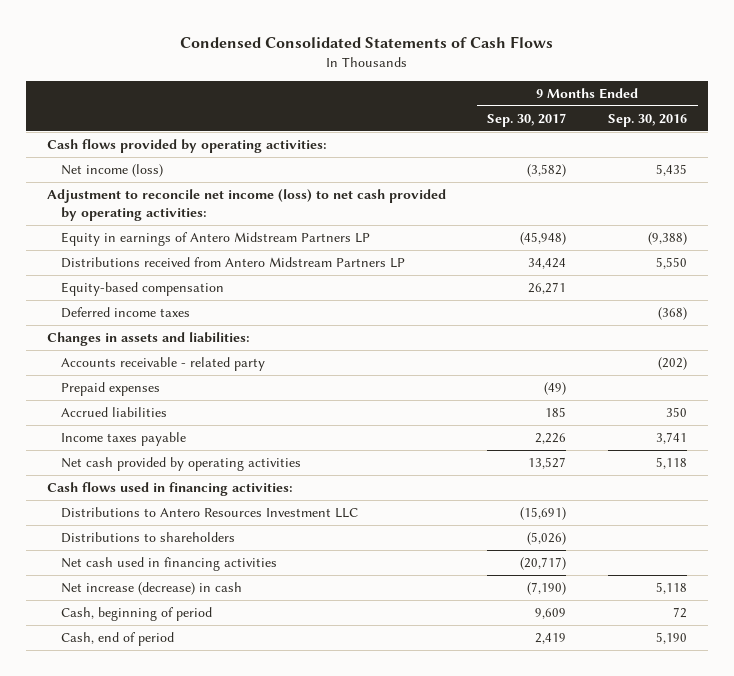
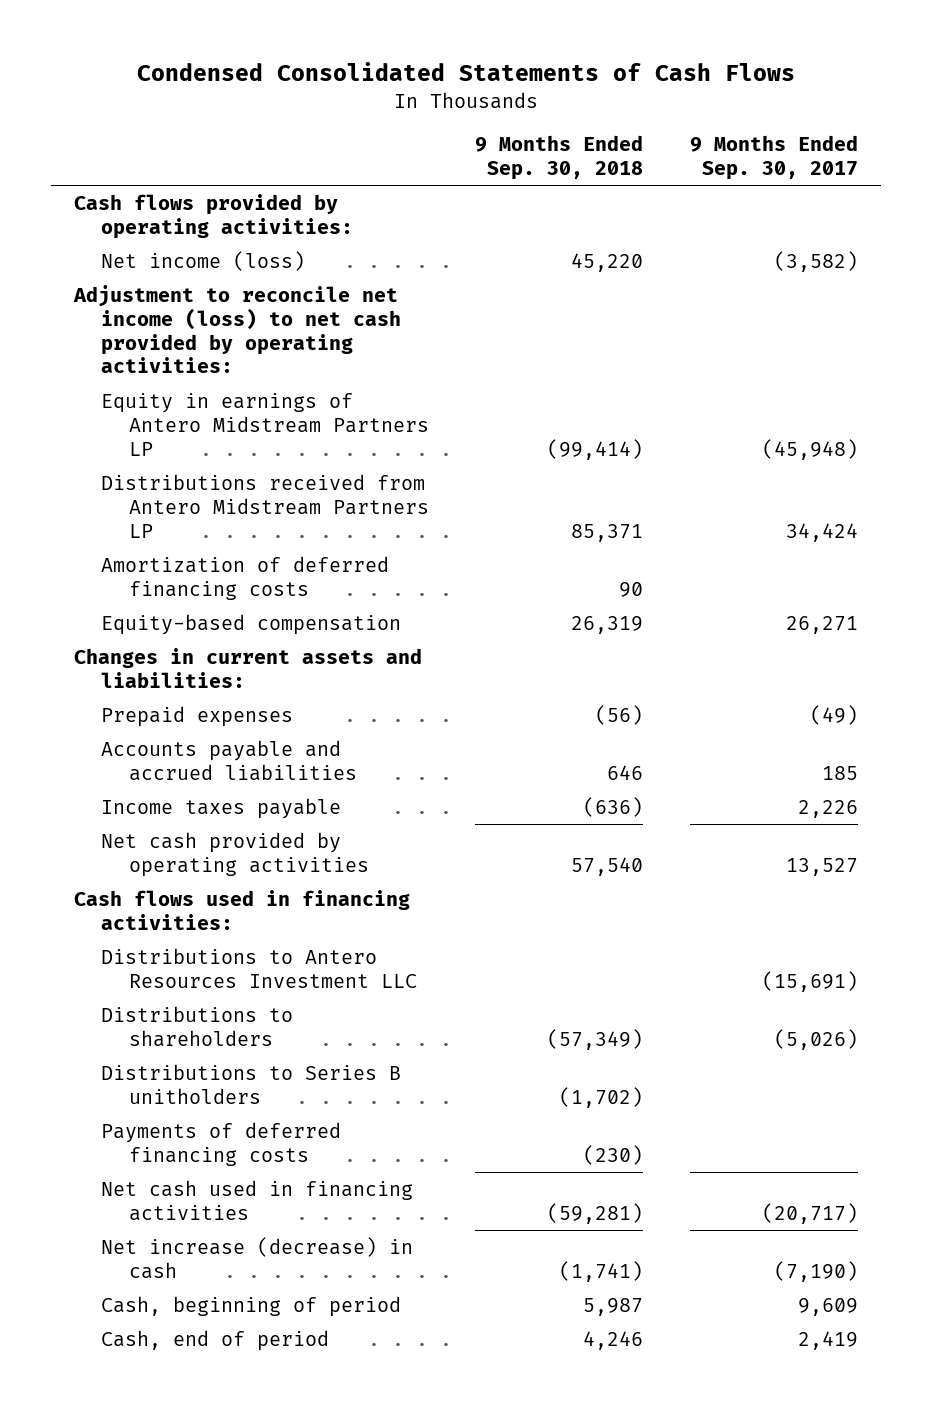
- | 9 Months Ended Sep. 30, 2017 | 9 Months Ended Sep. 30, 2016
+ | 9 Months Ended Sep. 30, 2018 | 9 Months Ended Sep. 30, 2017
+ Amortization of deferred financing costs | 90 |
- Deferred income taxes | | (368)
- Changes in assets and liabilities:
- Accounts receivable - related party | | (202)
+ Changes in current assets and liabilities:
- Accrued liabilities | 185 | 350
+ Accounts payable and accrued liabilities | 646 | 185
+ Distributions to Series B unitholders | (1,702) |
+ Payments of deferred financing costs | (230) |

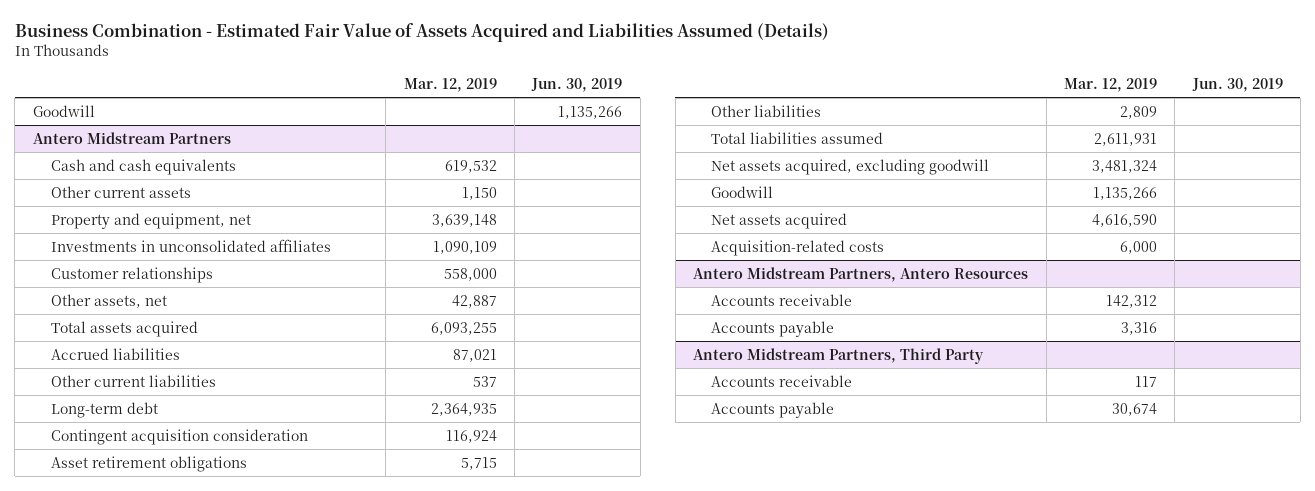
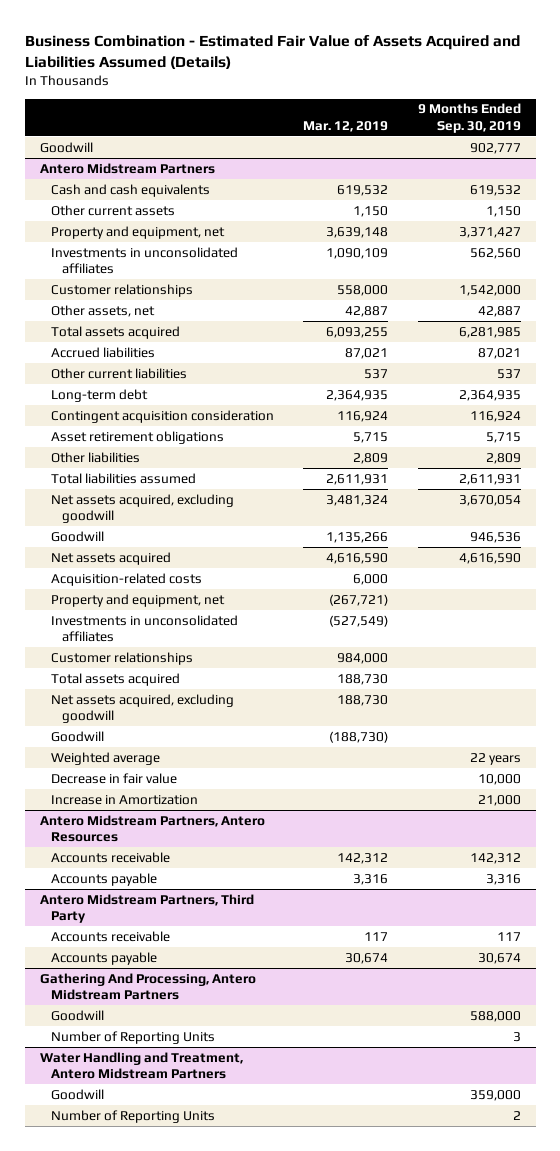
- | Mar. 12, 2019 | Jun. 30, 2019
+ | Mar. 12, 2019 | 9 Months Ended Sep. 30, 2019
@ Antero Midstream Partners
+ Property and equipment, net | (267,721) |
+ Investments in unconsolidated affiliates | (527,549) |
+ Customer relationships | 984,000 |
+ Total assets acquired | 188,730 |
+ Net assets acquired, excluding goodwill | 188,730 |
+ Goodwill | (188,730) |
+ Weighted average | | 22 years
+ Decrease in fair value | | 10,000
+ Increase in Amortization | | 21,000
+ Gathering And Processing, Antero Midstream Partners
+ Goodwill | | 588,000
+ Number of Reporting Units | | 3
+ Water Handling and Treatment, Antero Midstream Partners
+ Goodwill | | 359,000
+ Number of Reporting Units | | 2

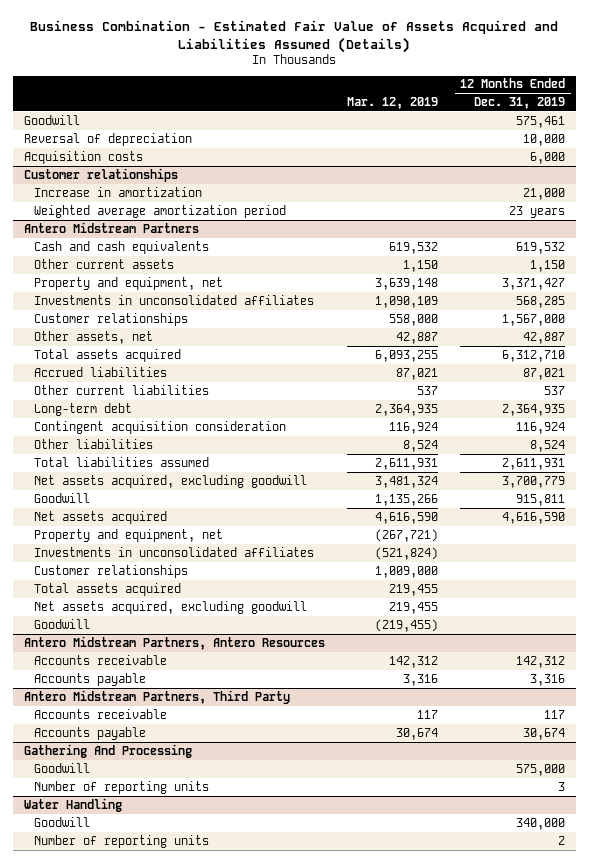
- | Mar. 12, 2019 | 9 Months Ended Sep. 30, 2019
+ | Mar. 12, 2019 | 12 Months Ended Dec. 31, 2019
+ Reversal of depreciation | | 10,000
+ Acquisition costs | | 6,000
+ Customer relationships
+ Increase in amortization | | 21,000
+ Weighted average amortization period | | 23 years
@ Antero Midstream Partners
- Asset retirement obligations | 5,715 | 5,715
- Other liabilities | 2,809 | 2,809
+ Other liabilities | 8,524 | 8,524
- Acquisition-related costs | 6,000 |
- Investments in unconsolidated affiliates | (527,549) |
- Customer relationships | 984,000 |
- Total assets acquired | 188,730 |
- Net assets acquired, excluding goodwill | 188,730 |
- Goodwill | (188,730) |
- Weighted average | | 22 years
- Decrease in fair value | | 10,000
- Increase in Amortization | | 21,000
+ Investments in unconsolidated affiliates | (521,824) |
+ Customer relationships | 1,009,000 |
+ Total assets acquired | 219,455 |
+ Net assets acquired, excluding goodwill | 219,455 |
+ Goodwill | (219,455) |
- Gathering And Processing, Antero Midstream Partners
+ Gathering And Processing
- Number of Reporting Units | | 3
- Water Handling and Treatment, Antero Midstream Partners
+ Number of reporting units | | 3
+ Water Handling
- Number of Reporting Units | | 2
+ Number of reporting units | | 2

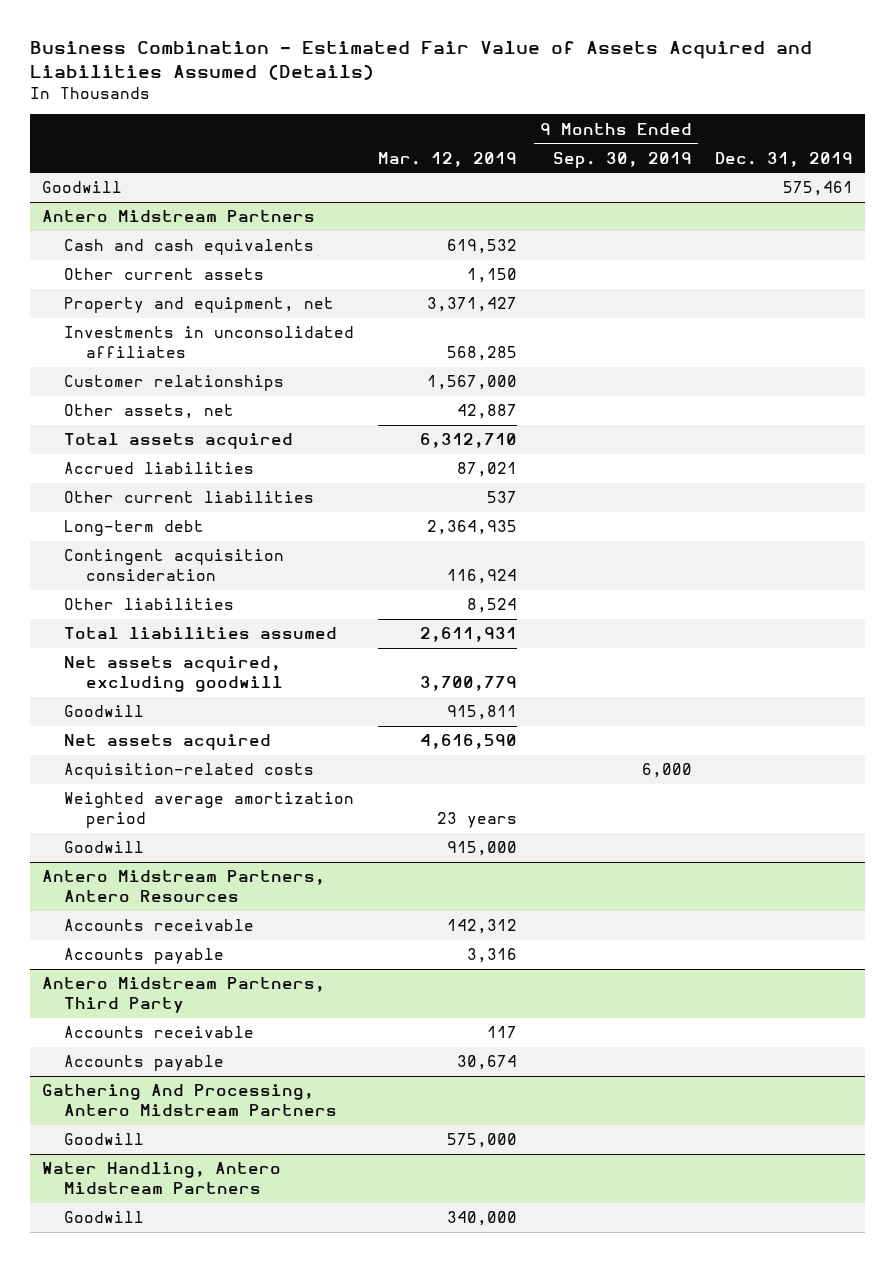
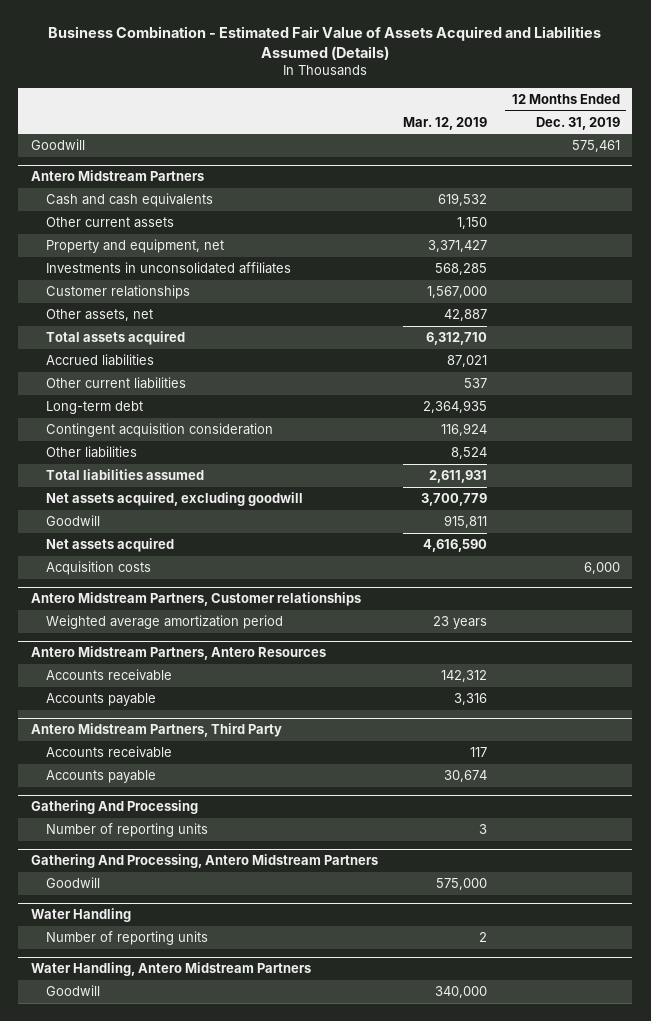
- | Mar. 12, 2019 | 9 Months Ended Sep. 30, 2019 | Dec. 31, 2019
+ | Mar. 12, 2019 | 12 Months Ended Dec. 31, 2019
@ Antero Midstream Partners
- Acquisition-related costs | | 6,000 |
+ Acquisition costs | | 6,000
+ Antero Midstream Partners, Customer relationships
@ Antero Midstream Partners
- Goodwill | 915,000 | |
+ Gathering And Processing
+ Number of reporting units | 3 |
+ Water Handling
+ Number of reporting units | 2 |

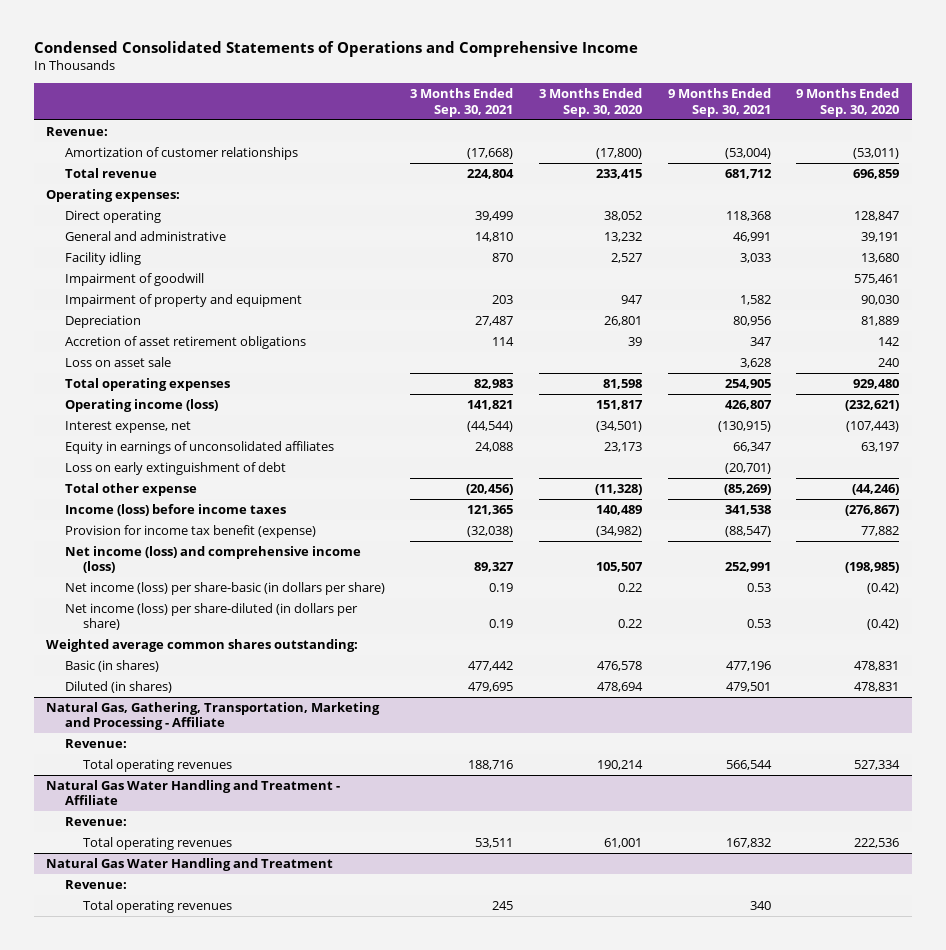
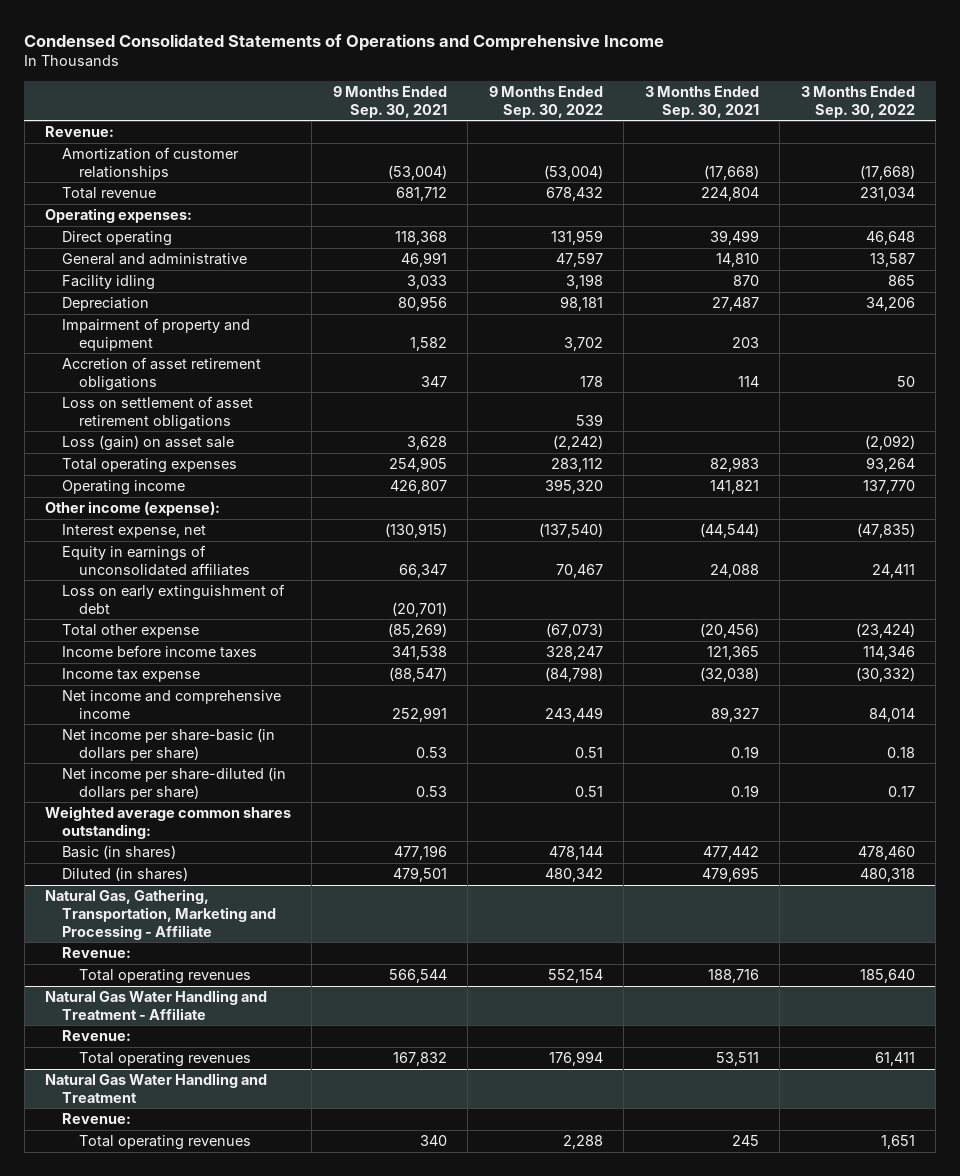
- | 3 Months Ended Sep. 30, 2021 | 3 Months Ended Sep. 30, 2020 | 9 Months Ended Sep. 30, 2021 | 9 Months Ended Sep. 30, 2020
+ | 9 Months Ended Sep. 30, 2021 | 9 Months Ended Sep. 30, 2022 | 3 Months Ended Sep. 30, 2021 | 3 Months Ended Sep. 30, 2022
- Impairment of goodwill | | | | 575,461
moved down: Impairment of property and equipment | 1,582 | 3,702 | 203 |
- Loss on asset sale | | | 3,628 | 240
+ Loss on settlement of asset retirement obligations | | 539 | |
+ Loss (gain) on asset sale | 3,628 | (2,242) | | (2,092)
- Operating income (loss) | 141,821 | 151,817 | 426,807 | (232,621)
+ Operating income | 426,807 | 395,320 | 141,821 | 137,770
+ Other income (expense):
- Income (loss) before income taxes | 121,365 | 140,489 | 341,538 | (276,867)
- Provision for income tax benefit (expense) | (32,038) | (34,982) | (88,547) | 77,882
- Net income (loss) and comprehensive income (loss) | 89,327 | 105,507 | 252,991 | (198,985)
- Net income (loss) per share-basic (in dollars per share) | 0.19 | 0.22 | 0.53 | (0.42)
- Net income (loss) per share-diluted (in dollars per share) | 0.19 | 0.22 | 0.53 | (0.42)
+ Income before income taxes | 341,538 | 328,247 | 121,365 | 114,346
+ Income tax expense | (88,547) | (84,798) | (32,038) | (30,332)
+ Net income and comprehensive income | 252,991 | 243,449 | 89,327 | 84,014
+ Net income per share-basic (in dollars per share) | 0.53 | 0.51 | 0.19 | 0.18
+ Net income per share-diluted (in dollars per share) | 0.53 | 0.51 | 0.19 | 0.17

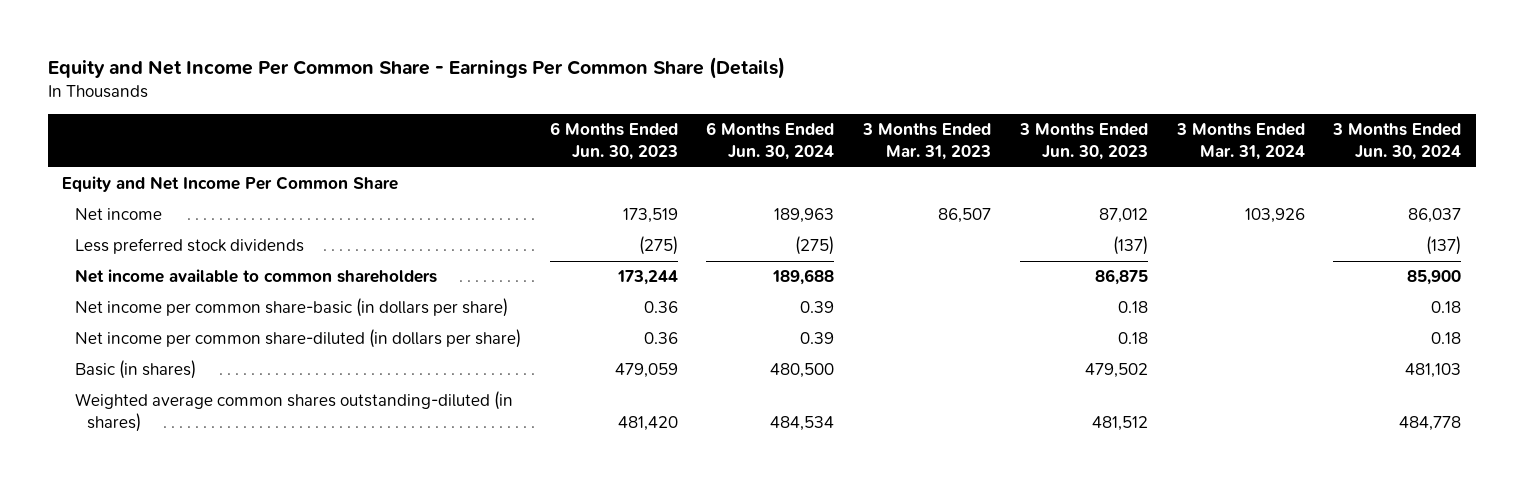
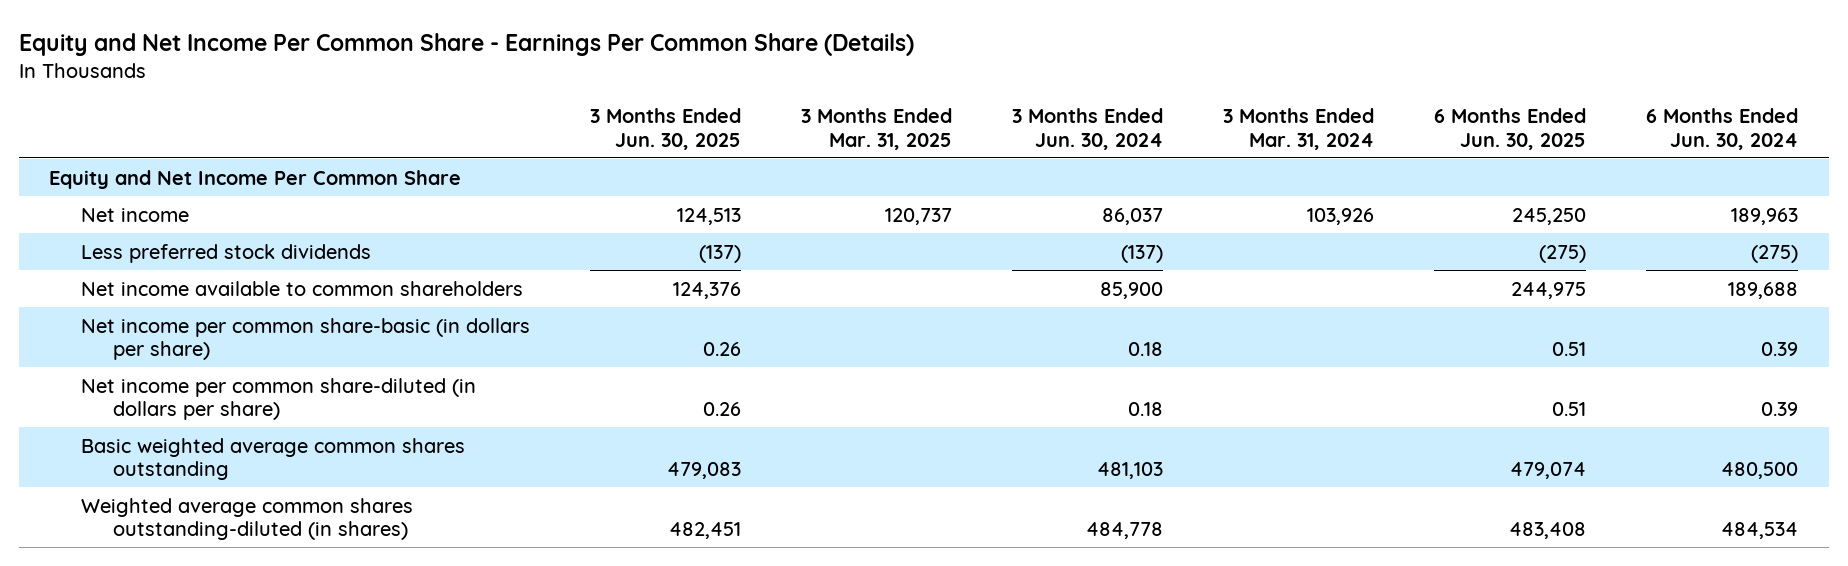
- | 6 Months Ended Jun. 30, 2023 | 6 Months Ended Jun. 30, 2024 | 3 Months Ended Mar. 31, 2023 | 3 Months Ended Jun. 30, 2023 | 3 Months Ended Mar. 31, 2024 | 3 Months Ended Jun. 30, 2024
+ | 3 Months Ended Jun. 30, 2025 | 3 Months Ended Mar. 31, 2025 | 3 Months Ended Jun. 30, 2024 | 3 Months Ended Mar. 31, 2024 | 6 Months Ended Jun. 30, 2025 | 6 Months Ended Jun. 30, 2024
- Basic (in shares) | 479,059 | 480,500 | | 479,502 | | 481,103
+ Basic weighted average common shares outstanding | 479,083 | | 481,103 | | 479,074 | 480,500

